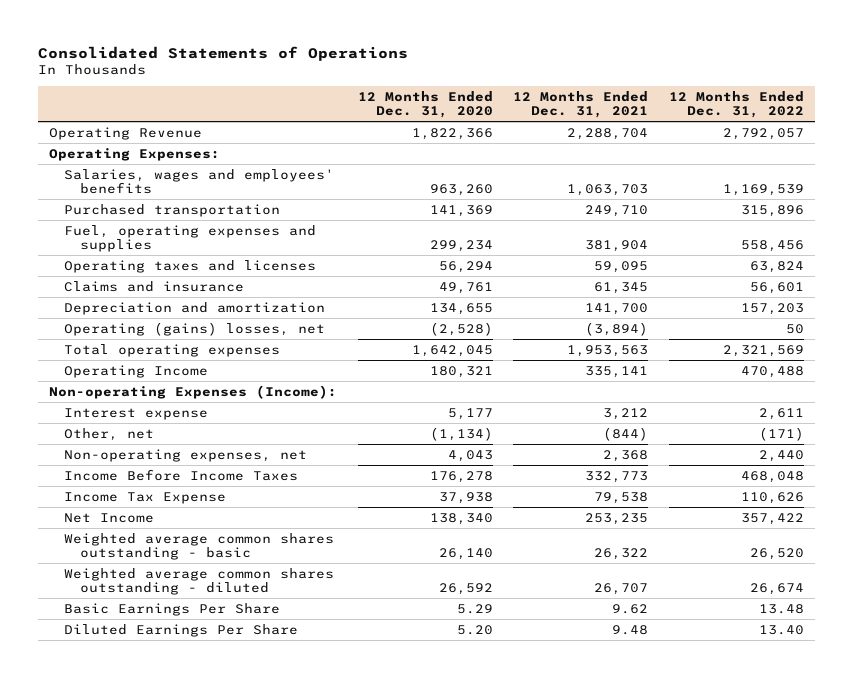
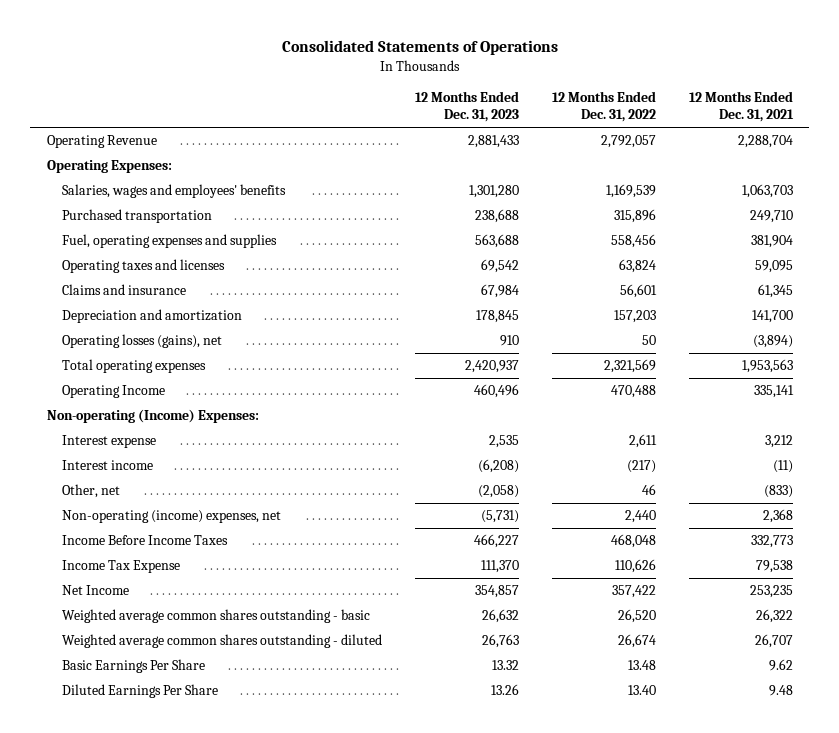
- | 12 Months Ended Dec. 31, 2020 | 12 Months Ended Dec. 31, 2021 | 12 Months Ended Dec. 31, 2022
+ | 12 Months Ended Dec. 31, 2023 | 12 Months Ended Dec. 31, 2022 | 12 Months Ended Dec. 31, 2021
- Operating (gains) losses, net | (2,528) | (3,894) | 50
+ Operating losses (gains), net | 910 | 50 | (3,894)
- Non-operating Expenses (Income):
+ Non-operating (Income) Expenses:
- Other, net | (1,134) | (844) | (171)
- Non-operating expenses, net | 4,043 | 2,368 | 2,440
+ Interest income | (6,208) | (217) | (11)
+ Other, net | (2,058) | 46 | (833)
+ Non-operating (income) expenses, net | (5,731) | 2,440 | 2,368

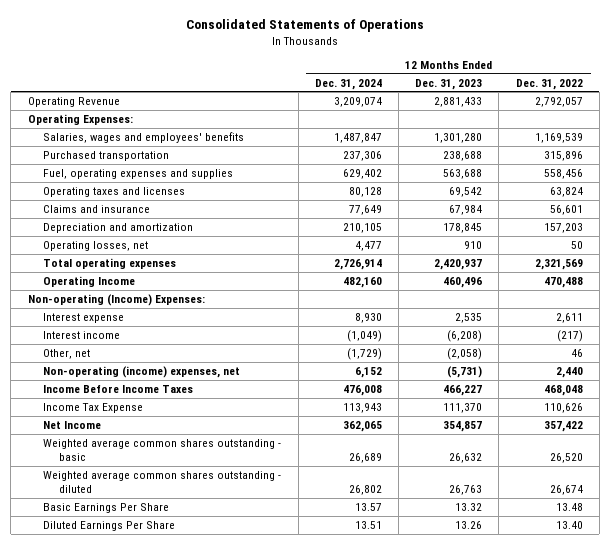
- | 12 Months Ended Dec. 31, 2023 | 12 Months Ended Dec. 31, 2022 | 12 Months Ended Dec. 31, 2021
+ | 12 Months Ended Dec. 31, 2024 | 12 Months Ended Dec. 31, 2023 | 12 Months Ended Dec. 31, 2022
- Operating losses (gains), net | 910 | 50 | (3,894)
+ Operating losses, net | 4,477 | 910 | 50

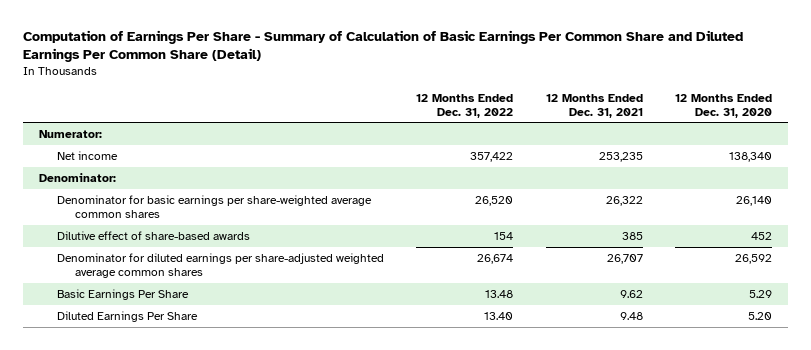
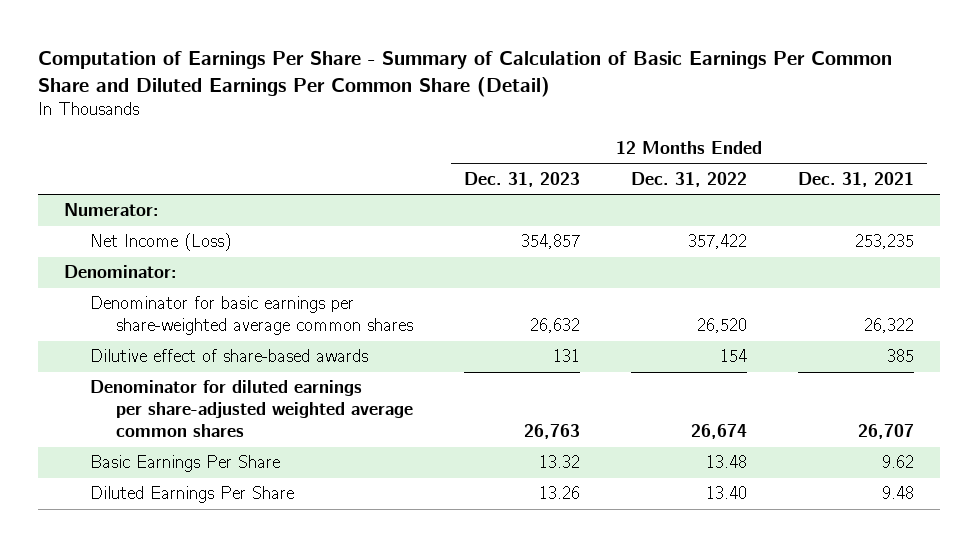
- | 12 Months Ended Dec. 31, 2022 | 12 Months Ended Dec. 31, 2021 | 12 Months Ended Dec. 31, 2020
+ | 12 Months Ended Dec. 31, 2023 | 12 Months Ended Dec. 31, 2022 | 12 Months Ended Dec. 31, 2021
- Net income | 357,422 | 253,235 | 138,340
+ Net Income (Loss) | 354,857 | 357,422 | 253,235

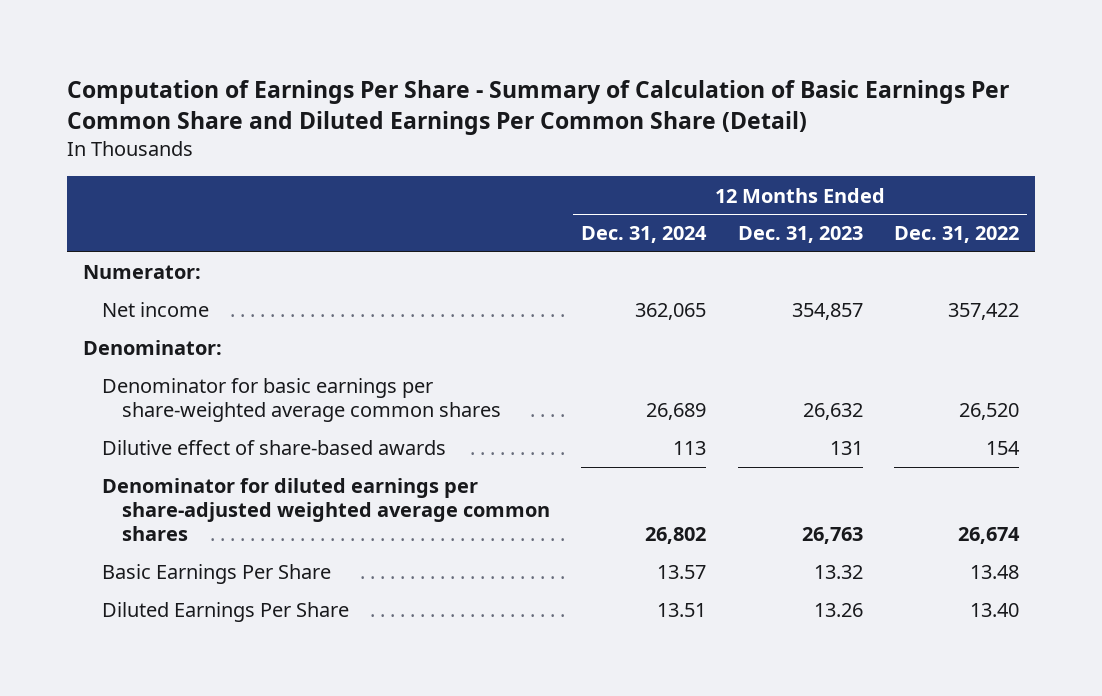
- | 12 Months Ended Dec. 31, 2023 | 12 Months Ended Dec. 31, 2022 | 12 Months Ended Dec. 31, 2021
+ | 12 Months Ended Dec. 31, 2024 | 12 Months Ended Dec. 31, 2023 | 12 Months Ended Dec. 31, 2022
- Net Income (Loss) | 354,857 | 357,422 | 253,235
+ Net income | 362,065 | 354,857 | 357,422

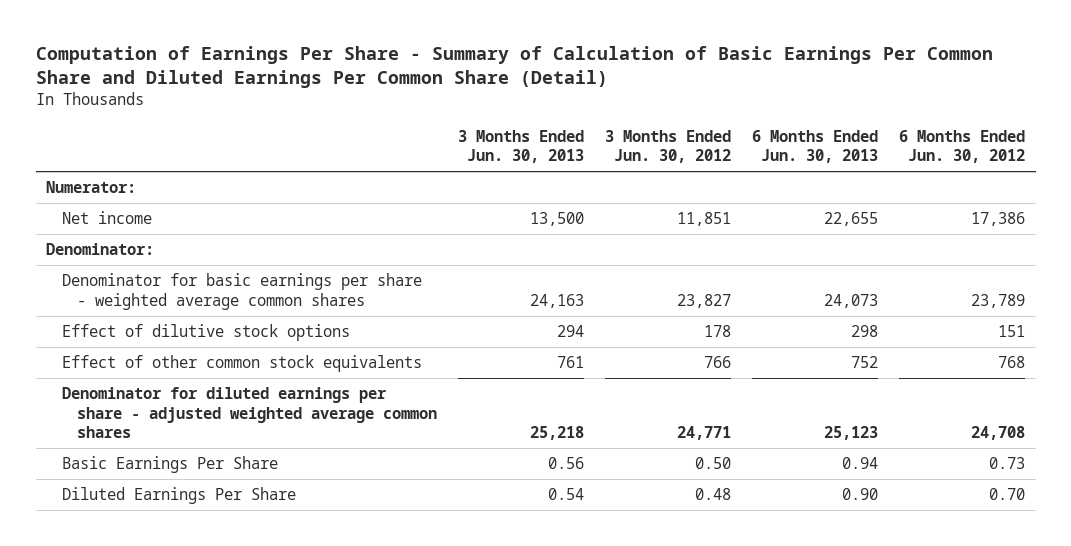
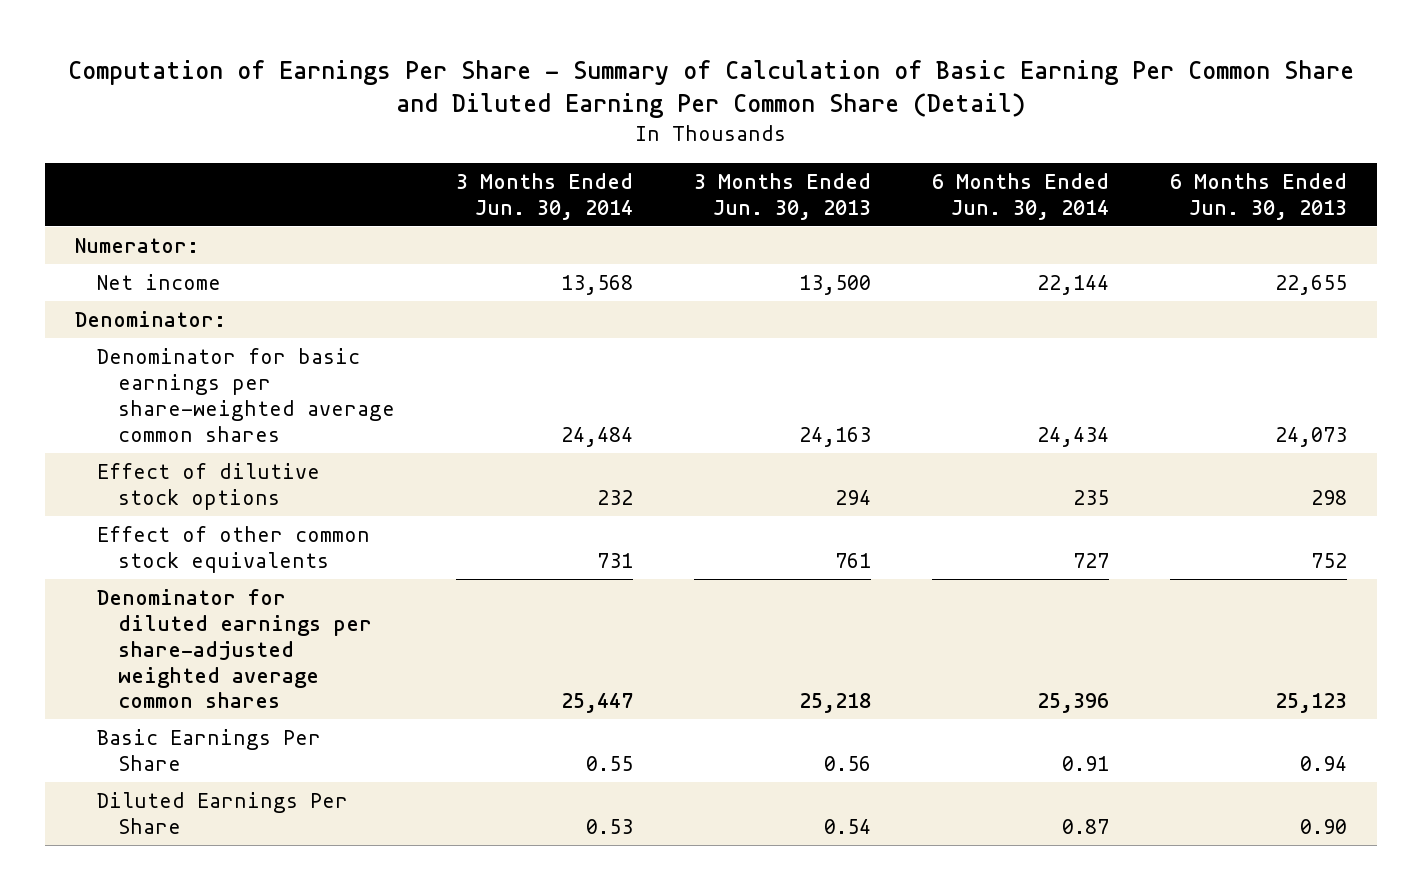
- Computation of Earnings Per Share - Summary of Calculation of Basic Earnings Per Common Share and Diluted Earnings Per Common Share (Detail)
+ Computation of Earnings Per Share - Summary of Calculation of Basic Earning Per Common Share and Diluted Earning Per Common Share (Detail)
- | 3 Months Ended Jun. 30, 2013 | 3 Months Ended Jun. 30, 2012 | 6 Months Ended Jun. 30, 2013 | 6 Months Ended Jun. 30, 2012
+ | 3 Months Ended Jun. 30, 2014 | 3 Months Ended Jun. 30, 2013 | 6 Months Ended Jun. 30, 2014 | 6 Months Ended Jun. 30, 2013
- Denominator for basic earnings per share - weighted average common shares | 24,163 | 23,827 | 24,073 | 23,789
+ Denominator for basic earnings per share-weighted average common shares | 24,484 | 24,163 | 24,434 | 24,073
- Denominator for diluted earnings per share - adjusted weighted average common shares | 25,218 | 24,771 | 25,123 | 24,708
+ Denominator for diluted earnings per share-adjusted weighted average common shares | 25,447 | 25,218 | 25,396 | 25,123

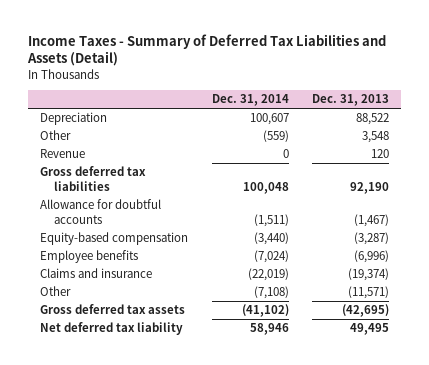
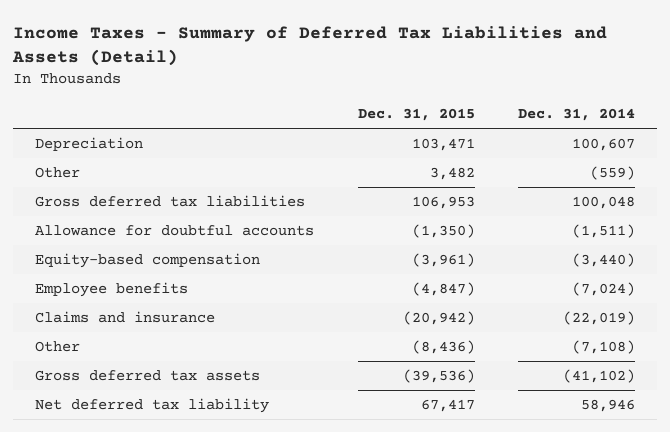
- | Dec. 31, 2014 | Dec. 31, 2013
+ | Dec. 31, 2015 | Dec. 31, 2014
- Revenue | 0 | 120

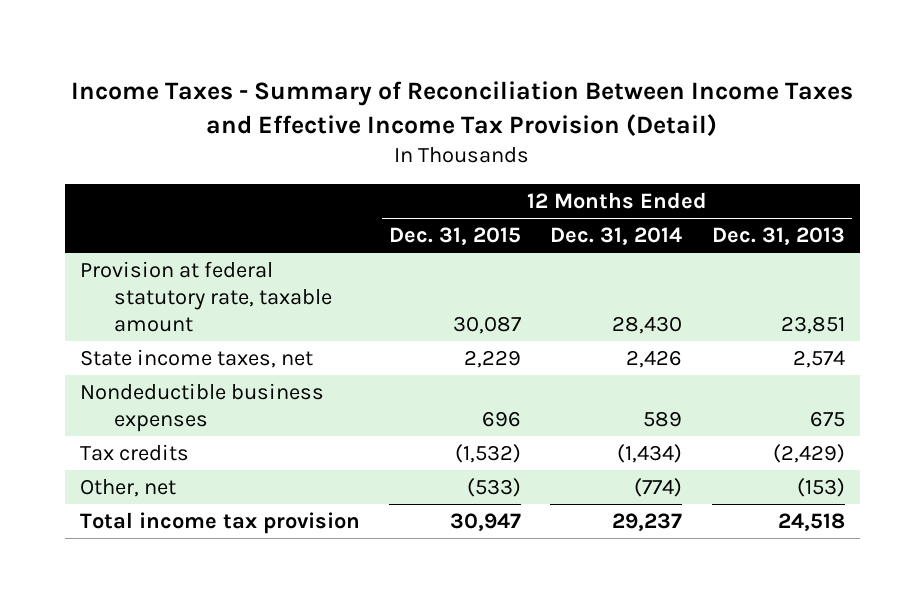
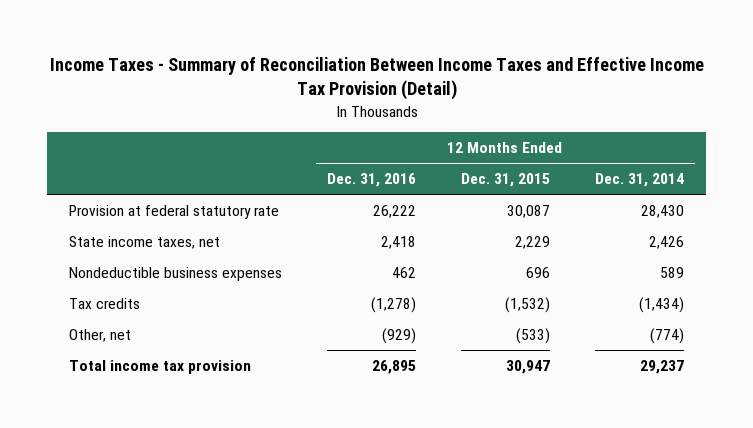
- | 12 Months Ended Dec. 31, 2015 | 12 Months Ended Dec. 31, 2014 | 12 Months Ended Dec. 31, 2013
+ | 12 Months Ended Dec. 31, 2016 | 12 Months Ended Dec. 31, 2015 | 12 Months Ended Dec. 31, 2014
- Provision at federal statutory rate, taxable amount | 30,087 | 28,430 | 23,851
+ Provision at federal statutory rate | 26,222 | 30,087 | 28,430

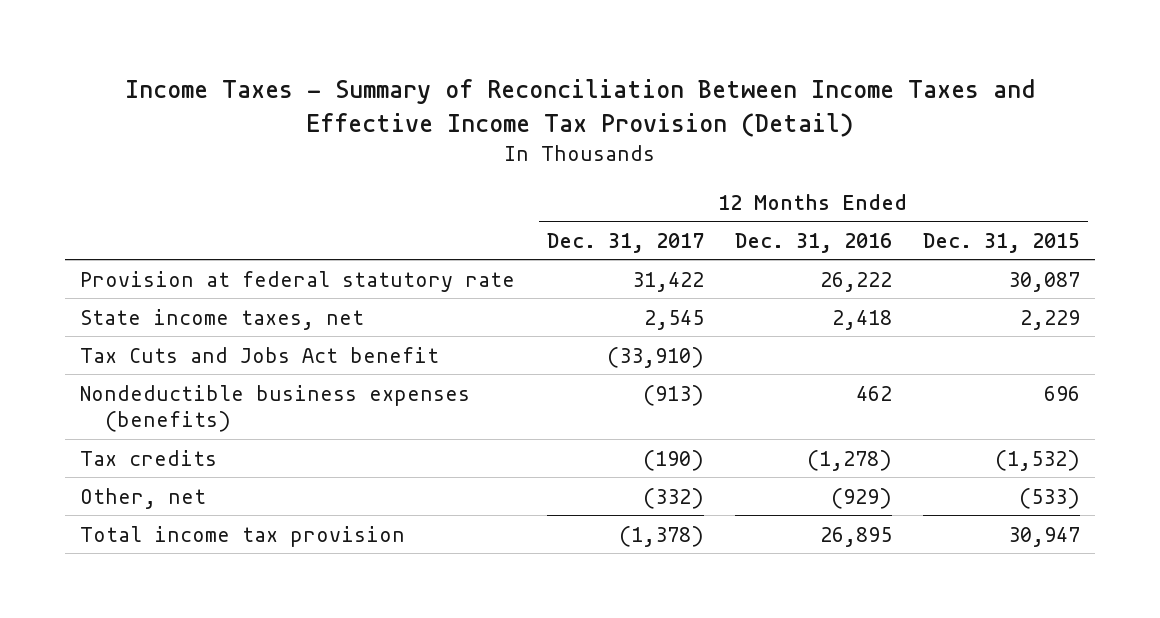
- | 12 Months Ended Dec. 31, 2016 | 12 Months Ended Dec. 31, 2015 | 12 Months Ended Dec. 31, 2014
+ | 12 Months Ended Dec. 31, 2017 | 12 Months Ended Dec. 31, 2016 | 12 Months Ended Dec. 31, 2015
- Nondeductible business expenses | 462 | 696 | 589
+ Tax Cuts and Jobs Act benefit | (33,910) | |
+ Nondeductible business expenses (benefits) | (913) | 462 | 696

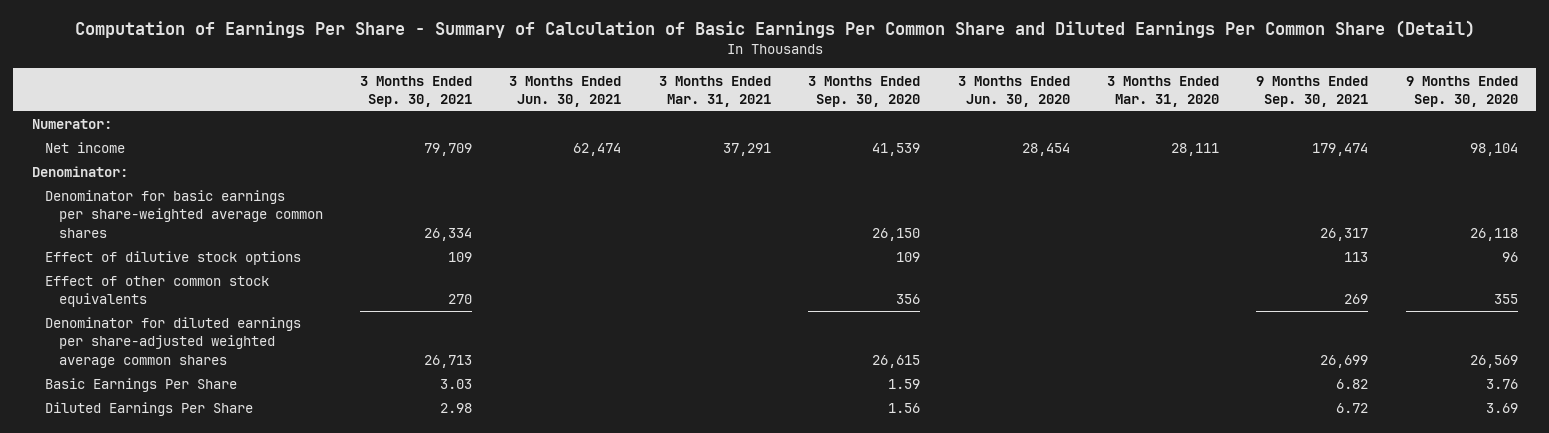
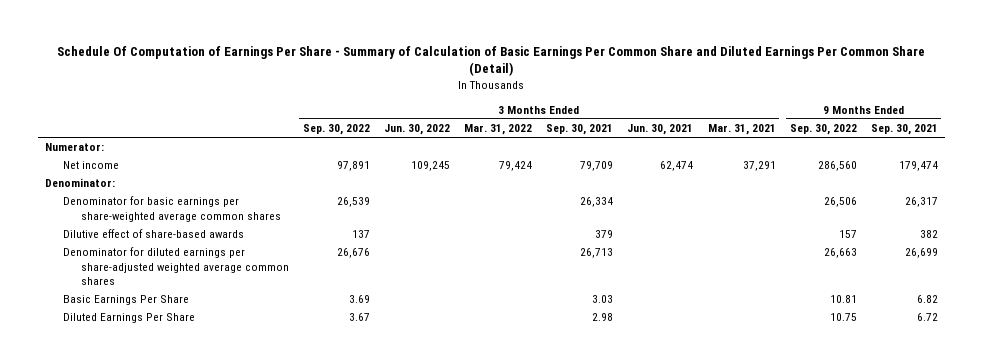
- Computation of Earnings Per Share - Summary of Calculation of Basic Earnings Per Common Share and Diluted Earnings Per Common Share (Detail)
+ Schedule Of Computation of Earnings Per Share - Summary of Calculation of Basic Earnings Per Common Share and Diluted Earnings Per Common Share (Detail)
- | 3 Months Ended Sep. 30, 2021 | 3 Months Ended Jun. 30, 2021 | 3 Months Ended Mar. 31, 2021 | 3 Months Ended Sep. 30, 2020 | 3 Months Ended Jun. 30, 2020 | 3 Months Ended Mar. 31, 2020 | 9 Months Ended Sep. 30, 2021 | 9 Months Ended Sep. 30, 2020
+ | 3 Months Ended Sep. 30, 2022 | 3 Months Ended Jun. 30, 2022 | 3 Months Ended Mar. 31, 2022 | 3 Months Ended Sep. 30, 2021 | 3 Months Ended Jun. 30, 2021 | 3 Months Ended Mar. 31, 2021 | 9 Months Ended Sep. 30, 2022 | 9 Months Ended Sep. 30, 2021
- Effect of dilutive stock options | 109 | | | 109 | | | 113 | 96
- Effect of other common stock equivalents | 270 | | | 356 | | | 269 | 355
+ Dilutive effect of share-based awards | 137 | | | 379 | | | 157 | 382

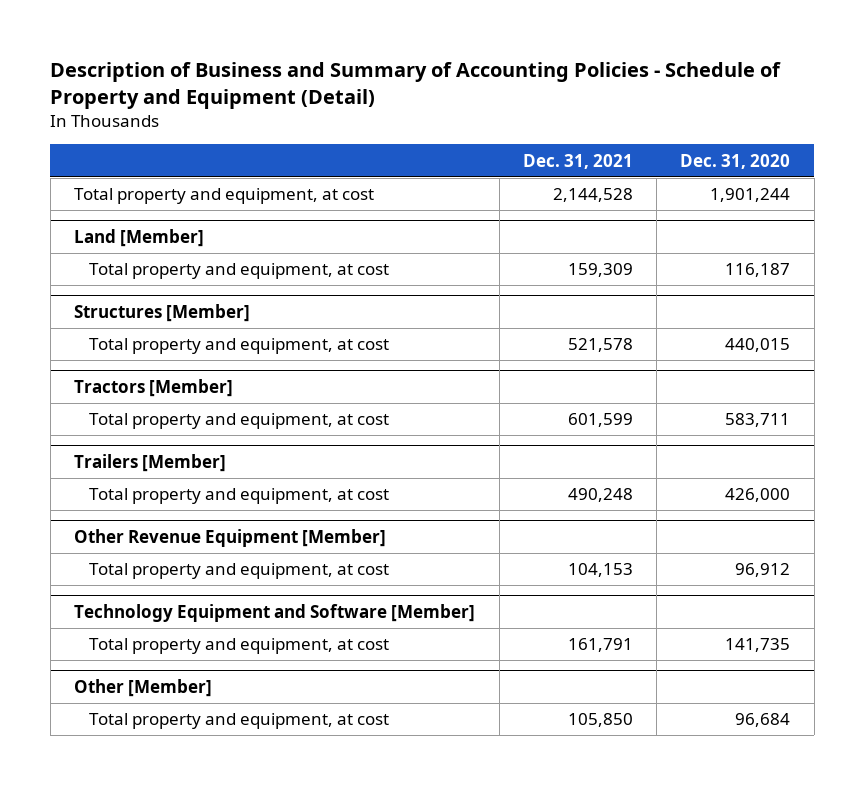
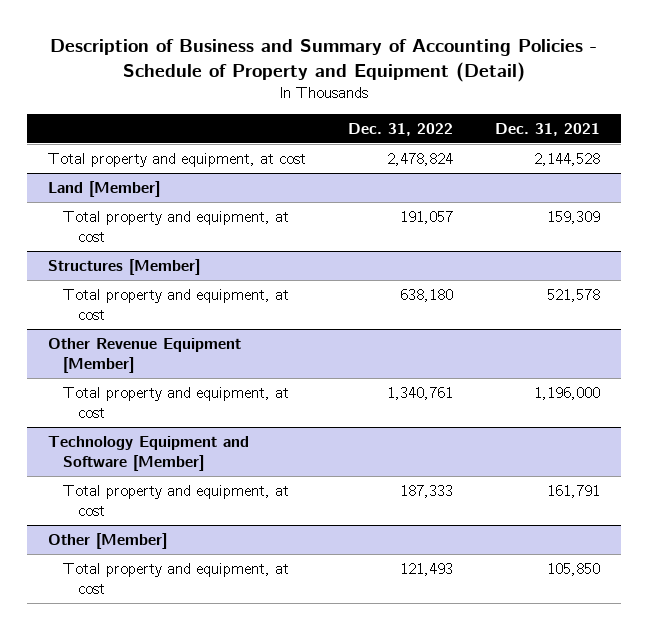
- | Dec. 31, 2021 | Dec. 31, 2020
+ | Dec. 31, 2022 | Dec. 31, 2021
- Tractors [Member]
- Total property and equipment, at cost | 601,599 | 583,711
- Trailers [Member]
- Total property and equipment, at cost | 490,248 | 426,000
@ Other Revenue Equipment [Member]
- Total property and equipment, at cost | 104,153 | 96,912
+ Total property and equipment, at cost | 1,340,761 | 1,196,000

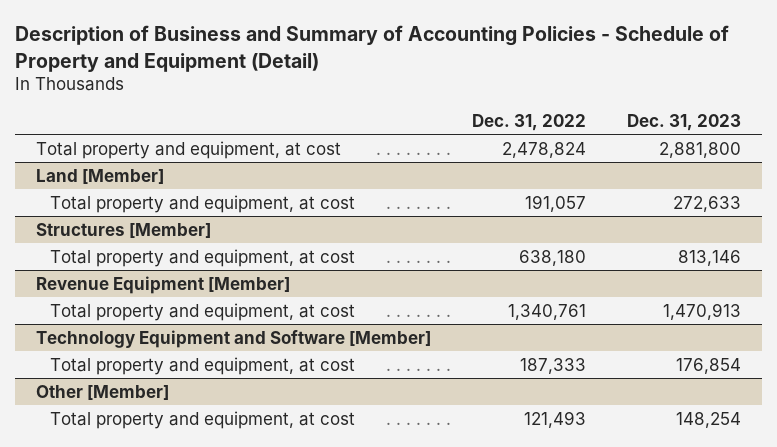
- | Dec. 31, 2022 | Dec. 31, 2021
+ | Dec. 31, 2022 | Dec. 31, 2023
- Other Revenue Equipment [Member]
+ Revenue Equipment [Member]

